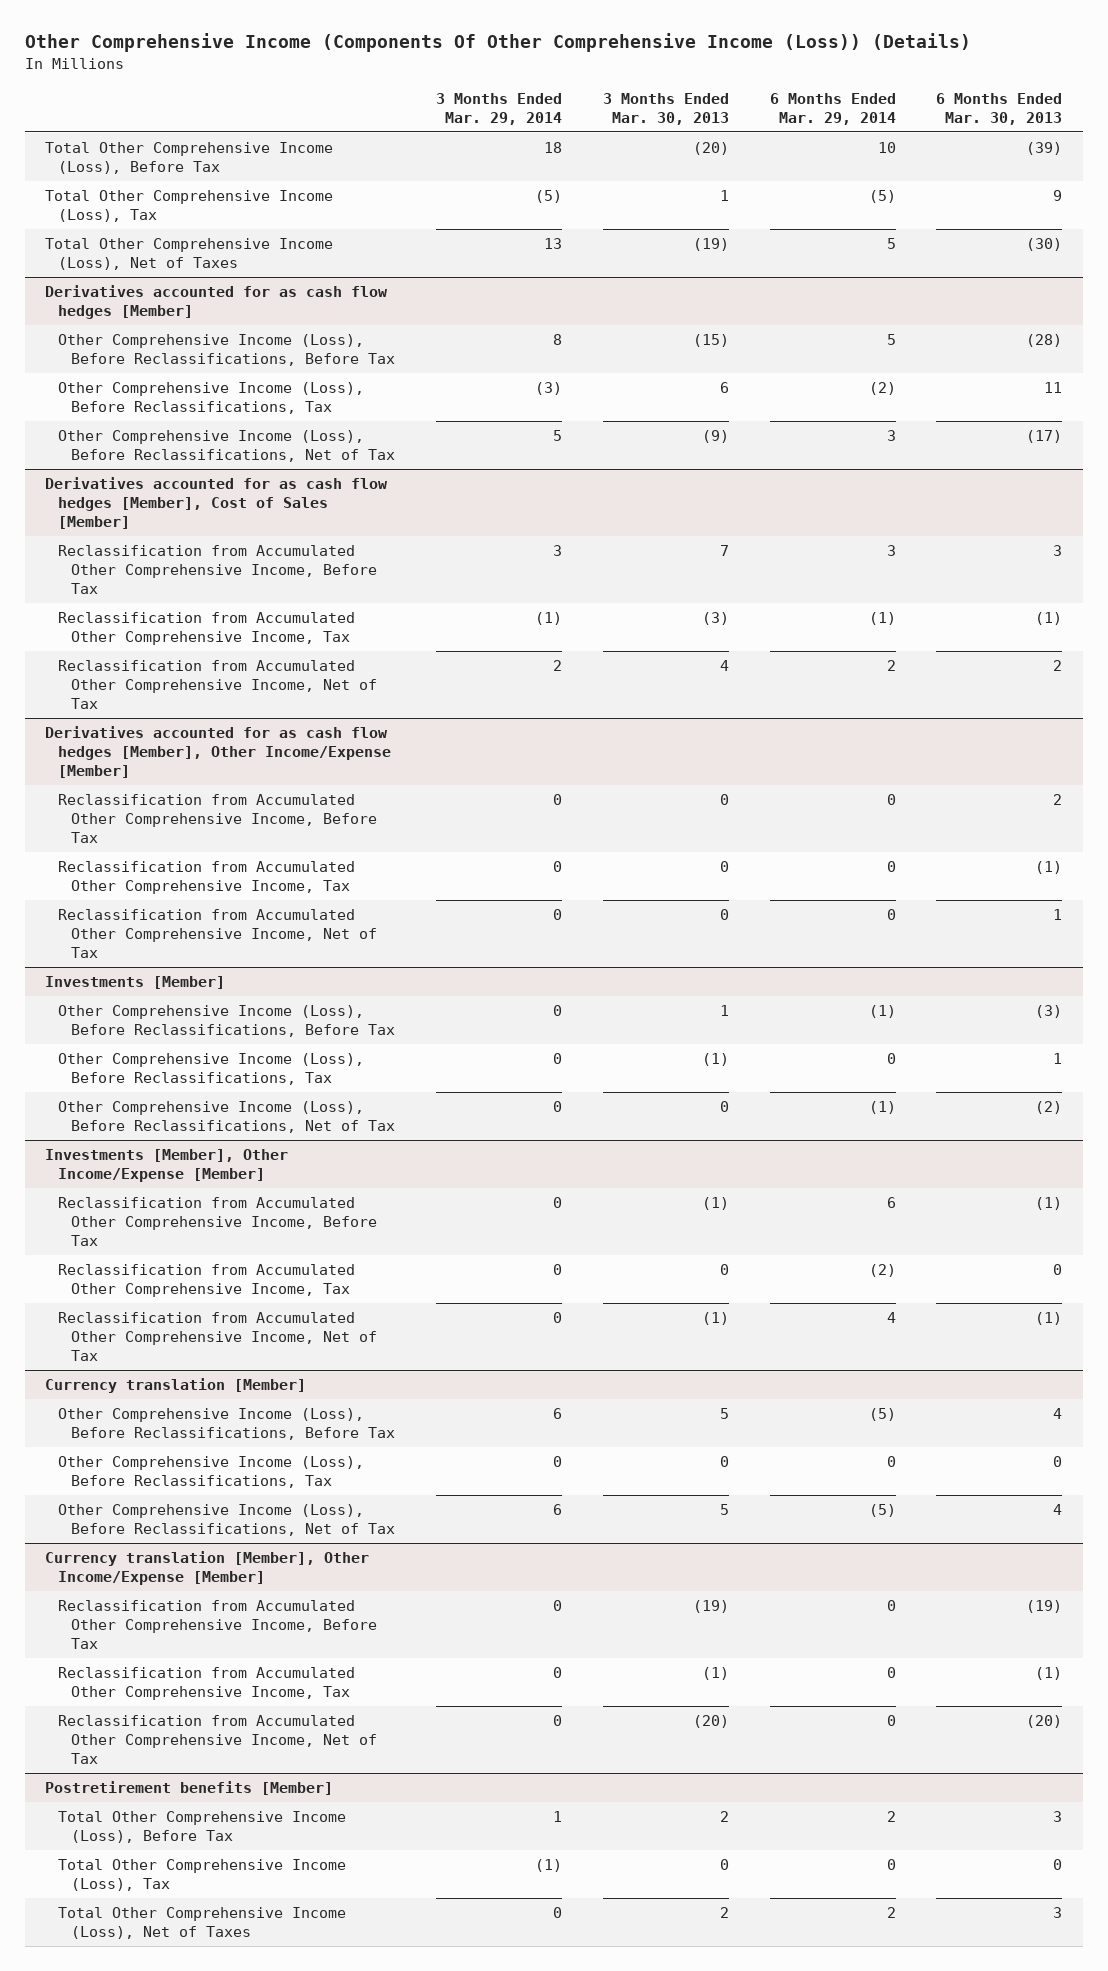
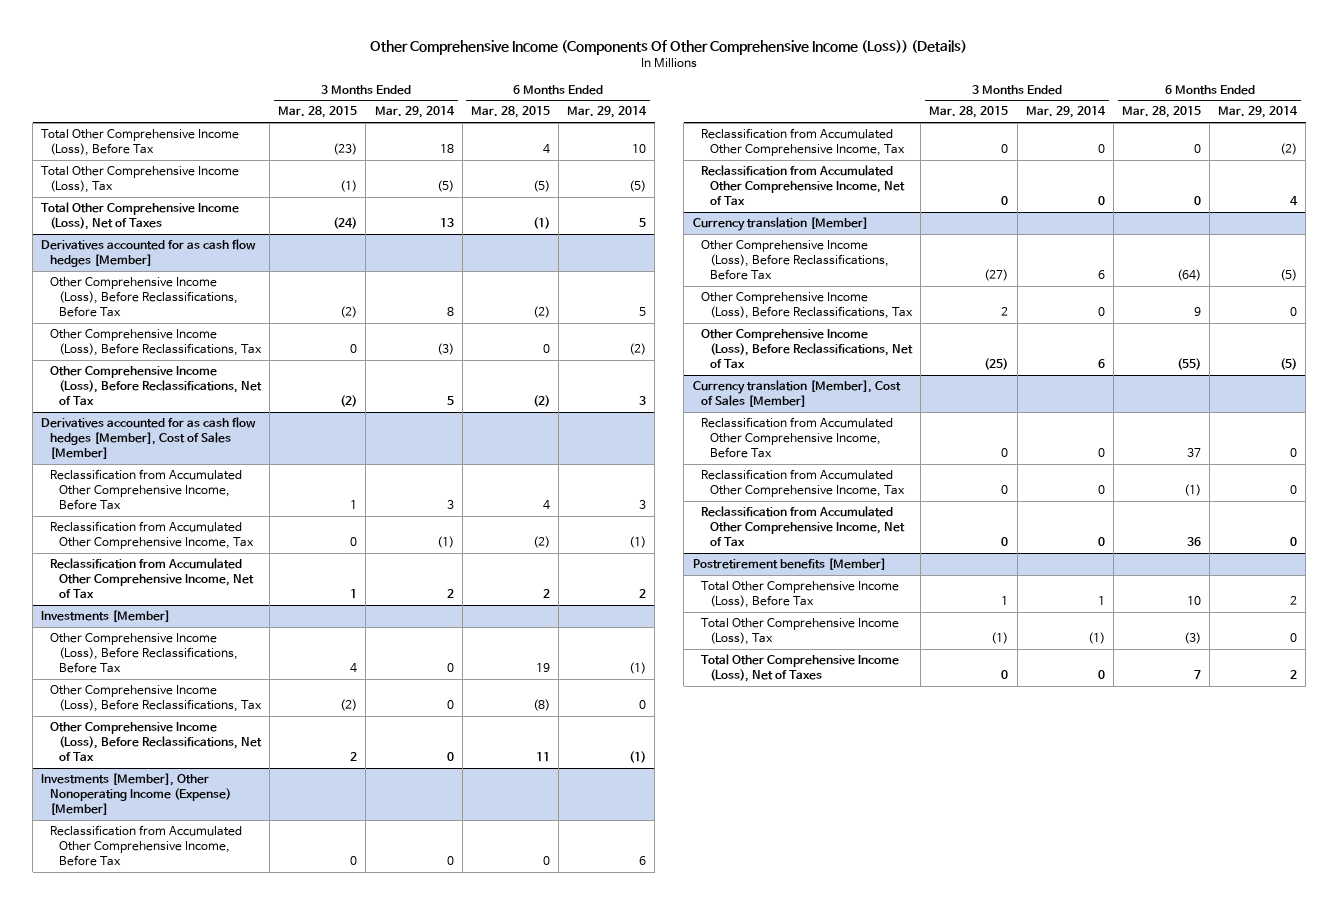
- | 3 Months Ended Mar. 29, 2014 | 3 Months Ended Mar. 30, 2013 | 6 Months Ended Mar. 29, 2014 | 6 Months Ended Mar. 30, 2013
+ | 3 Months Ended Mar. 28, 2015 | 3 Months Ended Mar. 29, 2014 | 6 Months Ended Mar. 28, 2015 | 6 Months Ended Mar. 29, 2014
- Derivatives accounted for as cash flow hedges [Member], Other Income/Expense [Member]
- Reclassification from Accumulated Other Comprehensive Income, Before Tax | 0 | 0 | 0 | 2
- Reclassification from Accumulated Other Comprehensive Income, Tax | 0 | 0 | 0 | (1)
- Reclassification from Accumulated Other Comprehensive Income, Net of Tax | 0 | 0 | 0 | 1
- Investments [Member], Other Income/Expense [Member]
+ Investments [Member], Other Nonoperating Income (Expense) [Member]
- Currency translation [Member], Other Income/Expense [Member]
+ Currency translation [Member], Cost of Sales [Member]

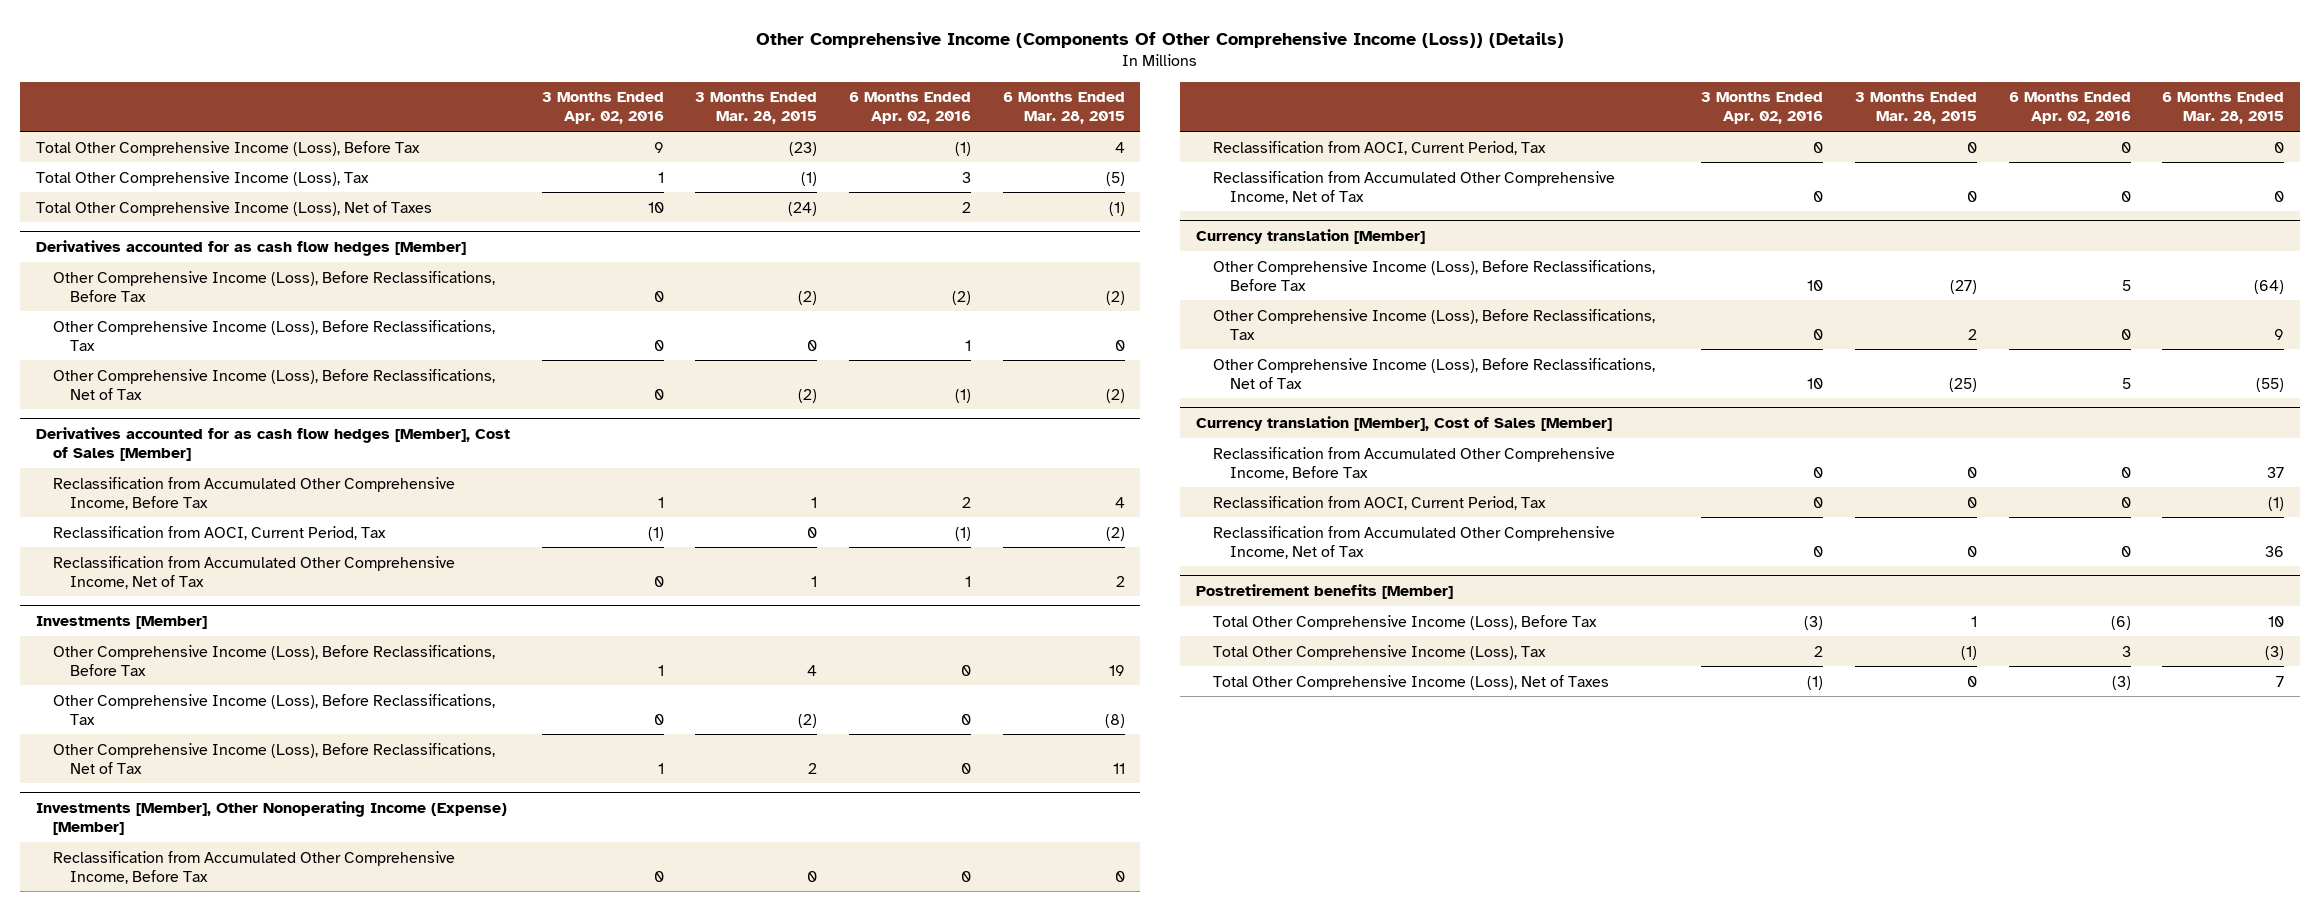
- | 3 Months Ended Mar. 28, 2015 | 3 Months Ended Mar. 29, 2014 | 6 Months Ended Mar. 28, 2015 | 6 Months Ended Mar. 29, 2014
+ | 3 Months Ended Apr. 02, 2016 | 3 Months Ended Mar. 28, 2015 | 6 Months Ended Apr. 02, 2016 | 6 Months Ended Mar. 28, 2015
@ Derivatives accounted for as cash flow hedges [Member], Cost of Sales [Member]
- Reclassification from Accumulated Other Comprehensive Income, Tax | 0 | (1) | (2) | (1)
+ Reclassification from AOCI, Current Period, Tax | (1) | 0 | (1) | (2)
@ Investments [Member], Other Nonoperating Income (Expense) [Member]
- Reclassification from Accumulated Other Comprehensive Income, Tax | 0 | 0 | 0 | (2)
+ Reclassification from AOCI, Current Period, Tax | 0 | 0 | 0 | 0
@ Currency translation [Member], Cost of Sales [Member]
- Reclassification from Accumulated Other Comprehensive Income, Tax | 0 | 0 | (1) | 0
+ Reclassification from AOCI, Current Period, Tax | 0 | 0 | 0 | (1)

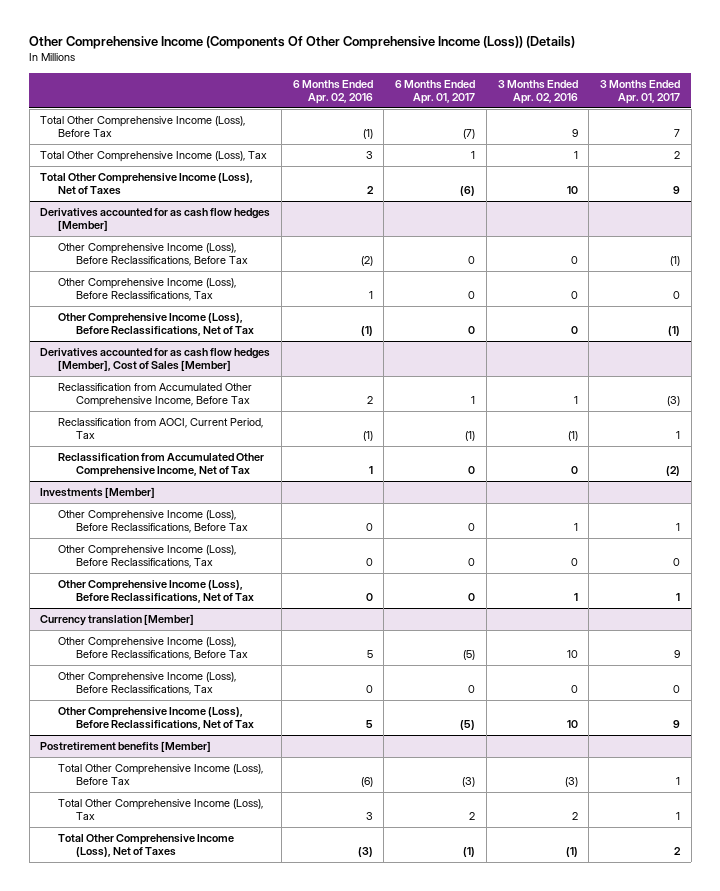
- | 3 Months Ended Apr. 02, 2016 | 3 Months Ended Mar. 28, 2015 | 6 Months Ended Apr. 02, 2016 | 6 Months Ended Mar. 28, 2015
+ | 6 Months Ended Apr. 02, 2016 | 6 Months Ended Apr. 01, 2017 | 3 Months Ended Apr. 02, 2016 | 3 Months Ended Apr. 01, 2017
- Investments [Member], Other Nonoperating Income (Expense) [Member]
- Reclassification from Accumulated Other Comprehensive Income, Before Tax | 0 | 0 | 0 | 0
- Reclassification from AOCI, Current Period, Tax | 0 | 0 | 0 | 0
- Reclassification from Accumulated Other Comprehensive Income, Net of Tax | 0 | 0 | 0 | 0
- Currency translation [Member], Cost of Sales [Member]
- Reclassification from Accumulated Other Comprehensive Income, Before Tax | 0 | 0 | 0 | 37
- Reclassification from AOCI, Current Period, Tax | 0 | 0 | 0 | (1)
- Reclassification from Accumulated Other Comprehensive Income, Net of Tax | 0 | 0 | 0 | 36

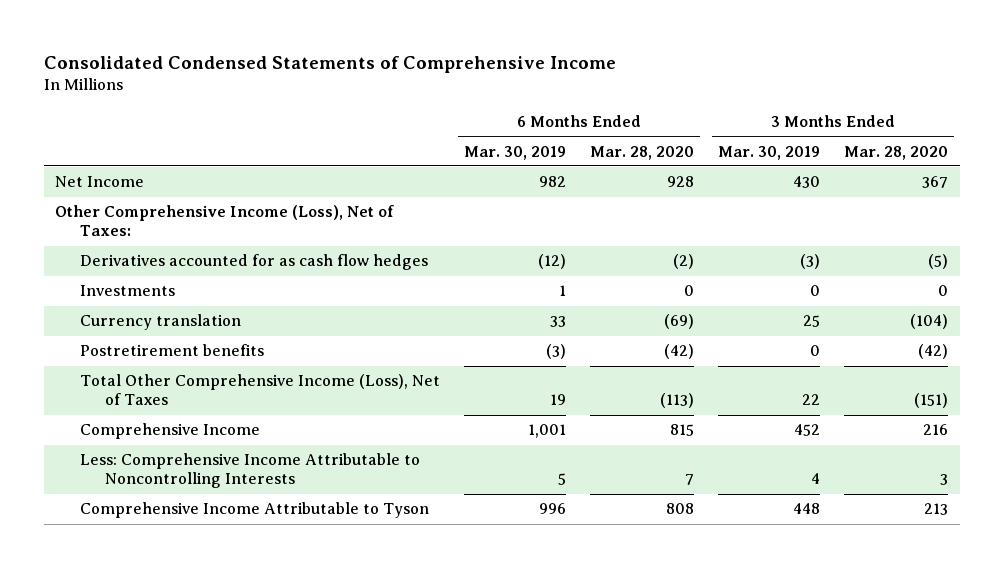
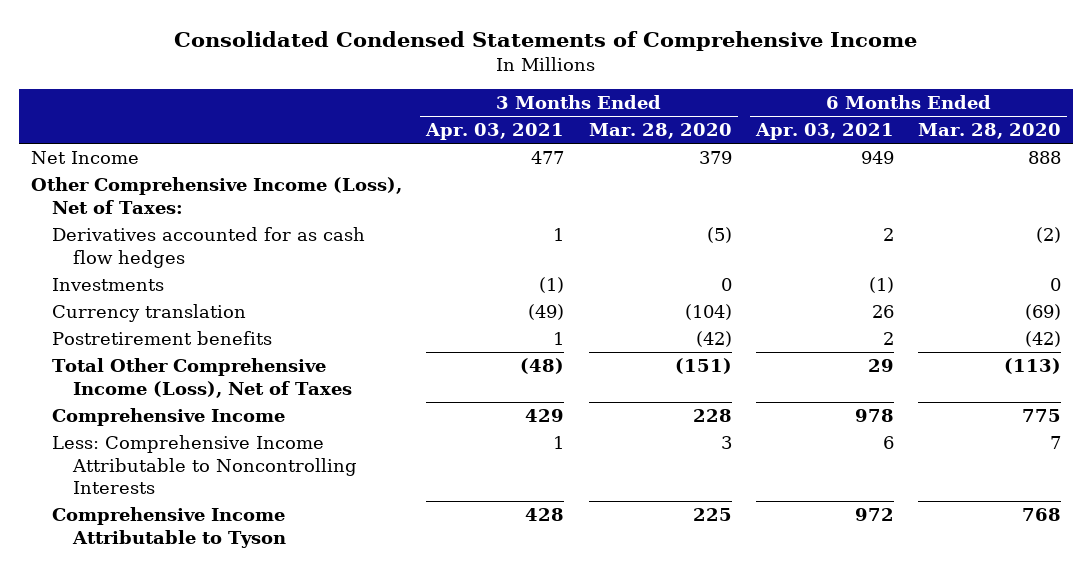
- | 6 Months Ended Mar. 30, 2019 | 6 Months Ended Mar. 28, 2020 | 3 Months Ended Mar. 30, 2019 | 3 Months Ended Mar. 28, 2020
+ | 3 Months Ended Apr. 03, 2021 | 3 Months Ended Mar. 28, 2020 | 6 Months Ended Apr. 03, 2021 | 6 Months Ended Mar. 28, 2020
- Net Income | 982 | 928 | 430 | 367
+ Net Income | 477 | 379 | 949 | 888
- Comprehensive Income | 1,001 | 815 | 452 | 216
+ Comprehensive Income | 429 | 228 | 978 | 775
- Comprehensive Income Attributable to Tyson | 996 | 808 | 448 | 213
+ Comprehensive Income Attributable to Tyson | 428 | 225 | 972 | 768

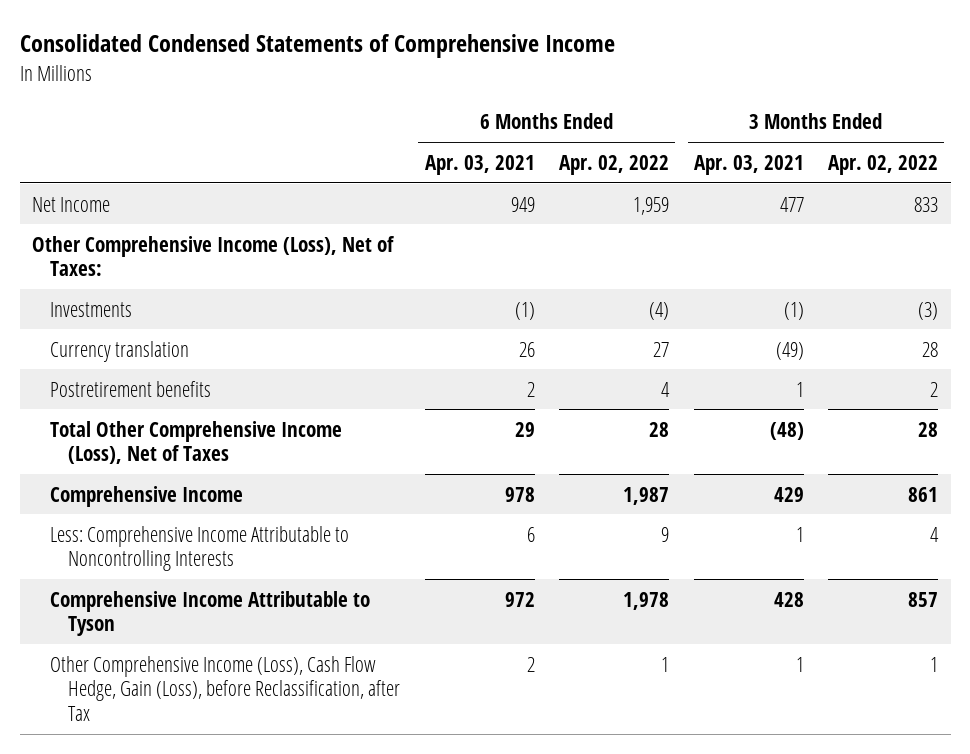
- | 3 Months Ended Apr. 03, 2021 | 3 Months Ended Mar. 28, 2020 | 6 Months Ended Apr. 03, 2021 | 6 Months Ended Mar. 28, 2020
+ | 6 Months Ended Apr. 03, 2021 | 6 Months Ended Apr. 02, 2022 | 3 Months Ended Apr. 03, 2021 | 3 Months Ended Apr. 02, 2022
- Derivatives accounted for as cash flow hedges | 1 | (5) | 2 | (2)
+ Other Comprehensive Income (Loss), Cash Flow Hedge, Gain (Loss), before Reclassification, after Tax | 2 | 1 | 1 | 1

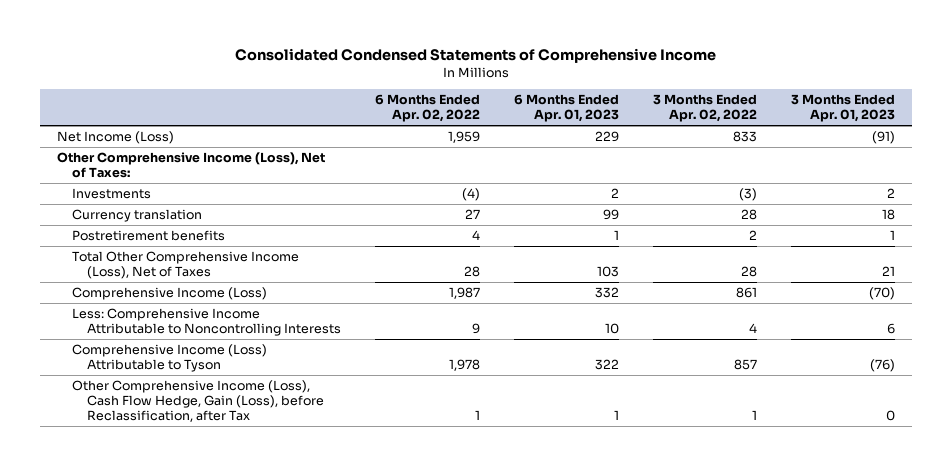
- | 6 Months Ended Apr. 03, 2021 | 6 Months Ended Apr. 02, 2022 | 3 Months Ended Apr. 03, 2021 | 3 Months Ended Apr. 02, 2022
+ | 6 Months Ended Apr. 02, 2022 | 6 Months Ended Apr. 01, 2023 | 3 Months Ended Apr. 02, 2022 | 3 Months Ended Apr. 01, 2023
- Net Income | 949 | 1,959 | 477 | 833
+ Net Income (Loss) | 1,959 | 229 | 833 | (91)
- Comprehensive Income | 978 | 1,987 | 429 | 861
+ Comprehensive Income (Loss) | 1,987 | 332 | 861 | (70)
- Comprehensive Income Attributable to Tyson | 972 | 1,978 | 428 | 857
+ Comprehensive Income (Loss) Attributable to Tyson | 1,978 | 322 | 857 | (76)

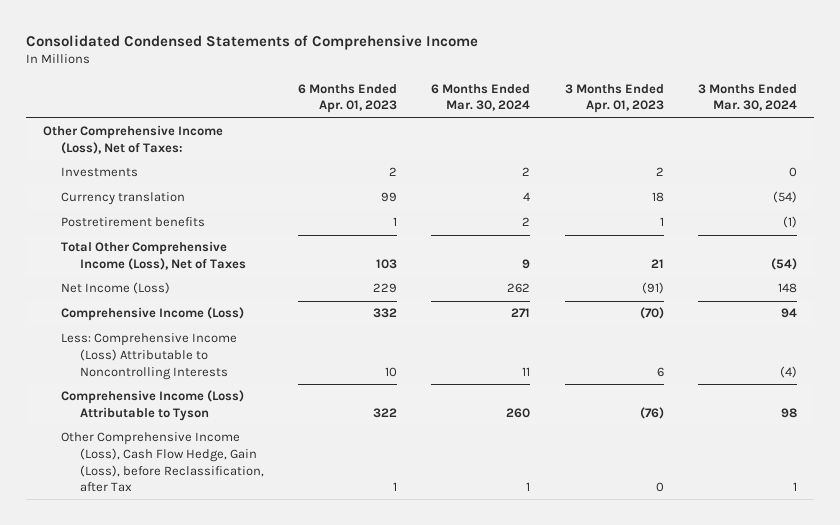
- | 6 Months Ended Apr. 02, 2022 | 6 Months Ended Apr. 01, 2023 | 3 Months Ended Apr. 02, 2022 | 3 Months Ended Apr. 01, 2023
+ | 6 Months Ended Apr. 01, 2023 | 6 Months Ended Mar. 30, 2024 | 3 Months Ended Apr. 01, 2023 | 3 Months Ended Mar. 30, 2024
moved down: Net Income (Loss) | 229 | 262 | (91) | 148
- Less: Comprehensive Income Attributable to Noncontrolling Interests | 9 | 10 | 4 | 6
+ Less: Comprehensive Income (Loss) Attributable to Noncontrolling Interests | 10 | 11 | 6 | (4)

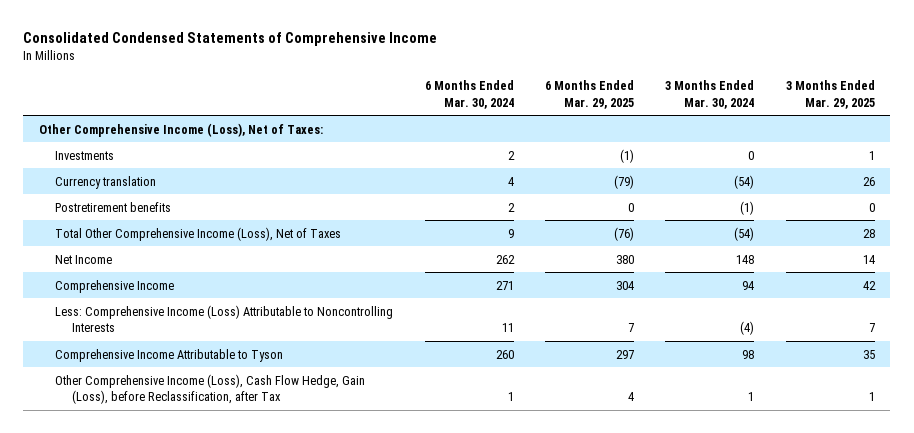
- | 6 Months Ended Apr. 01, 2023 | 6 Months Ended Mar. 30, 2024 | 3 Months Ended Apr. 01, 2023 | 3 Months Ended Mar. 30, 2024
+ | 6 Months Ended Mar. 30, 2024 | 6 Months Ended Mar. 29, 2025 | 3 Months Ended Mar. 30, 2024 | 3 Months Ended Mar. 29, 2025
- Net Income (Loss) | 229 | 262 | (91) | 148
- Comprehensive Income (Loss) | 332 | 271 | (70) | 94
+ Net Income | 262 | 380 | 148 | 14
+ Comprehensive Income | 271 | 304 | 94 | 42
- Comprehensive Income (Loss) Attributable to Tyson | 322 | 260 | (76) | 98
+ Comprehensive Income Attributable to Tyson | 260 | 297 | 98 | 35

